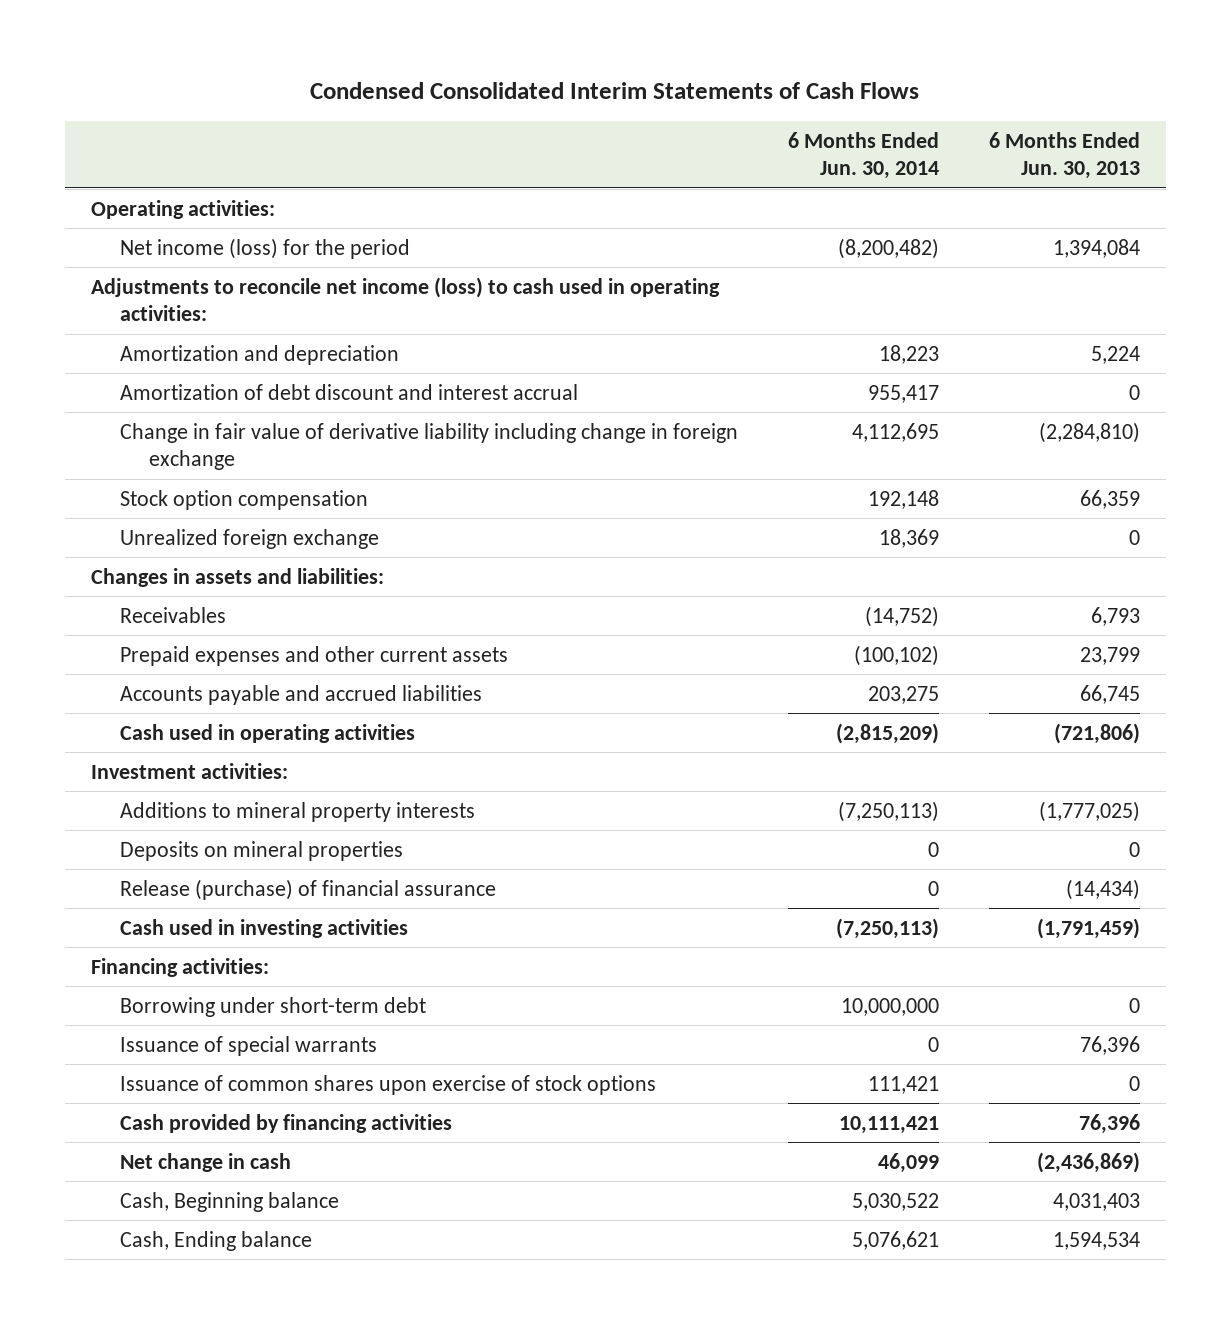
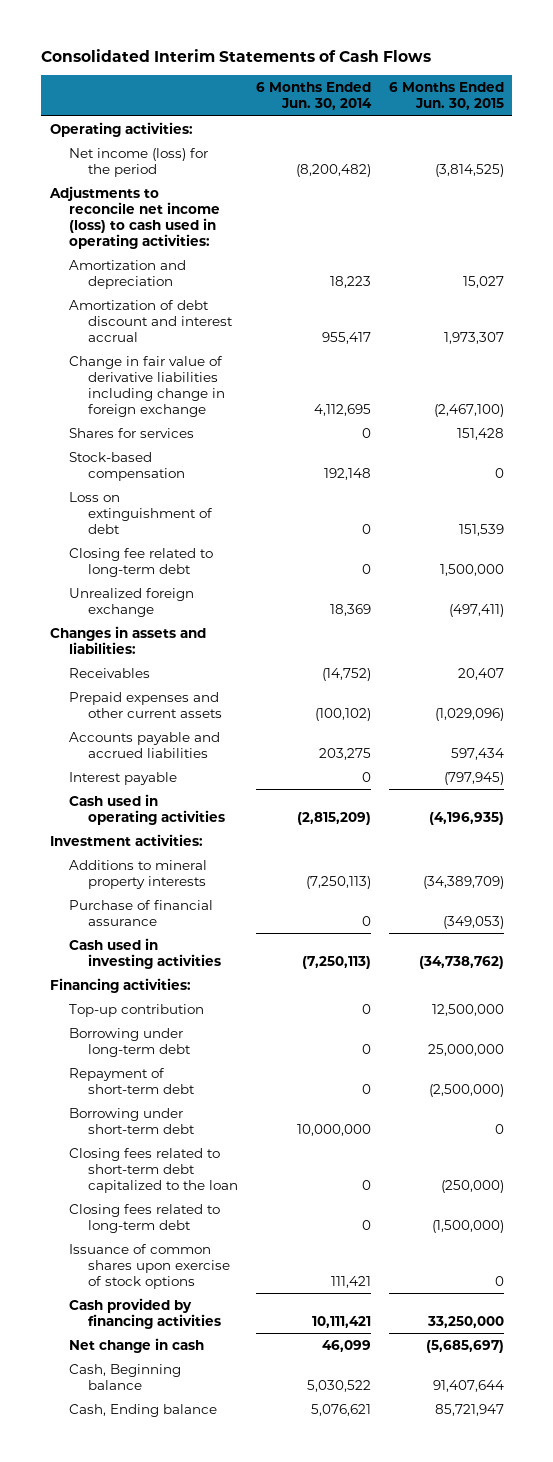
- Condensed Consolidated Interim Statements of Cash Flows
+ Consolidated Interim Statements of Cash Flows
- | 6 Months Ended Jun. 30, 2014 | 6 Months Ended Jun. 30, 2013
+ | 6 Months Ended Jun. 30, 2014 | 6 Months Ended Jun. 30, 2015
- Change in fair value of derivative liability including change in foreign exchange | 4,112,695 | (2,284,810)
- Stock option compensation | 192,148 | 66,359
+ Change in fair value of derivative liabilities including change in foreign exchange | 4,112,695 | (2,467,100)
+ Shares for services | 0 | 151,428
+ Stock-based compensation | 192,148 | 0
+ Loss on extinguishment of debt | 0 | 151,539
+ Closing fee related to long-term debt | 0 | 1,500,000
+ Interest payable | 0 | (797,945)
- Deposits on mineral properties | 0 | 0
- Release (purchase) of financial assurance | 0 | (14,434)
+ Purchase of financial assurance | 0 | (349,053)
+ Top-up contribution | 0 | 12,500,000
+ Borrowing under long-term debt | 0 | 25,000,000
+ Repayment of short-term debt | 0 | (2,500,000)
- Issuance of special warrants | 0 | 76,396
+ Closing fees related to short-term debt capitalized to the loan | 0 | (250,000)
+ Closing fees related to long-term debt | 0 | (1,500,000)

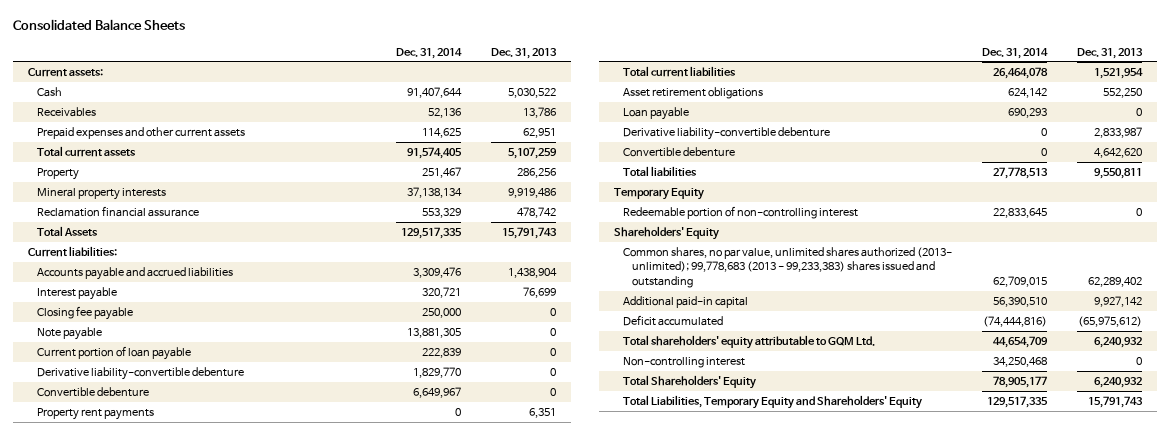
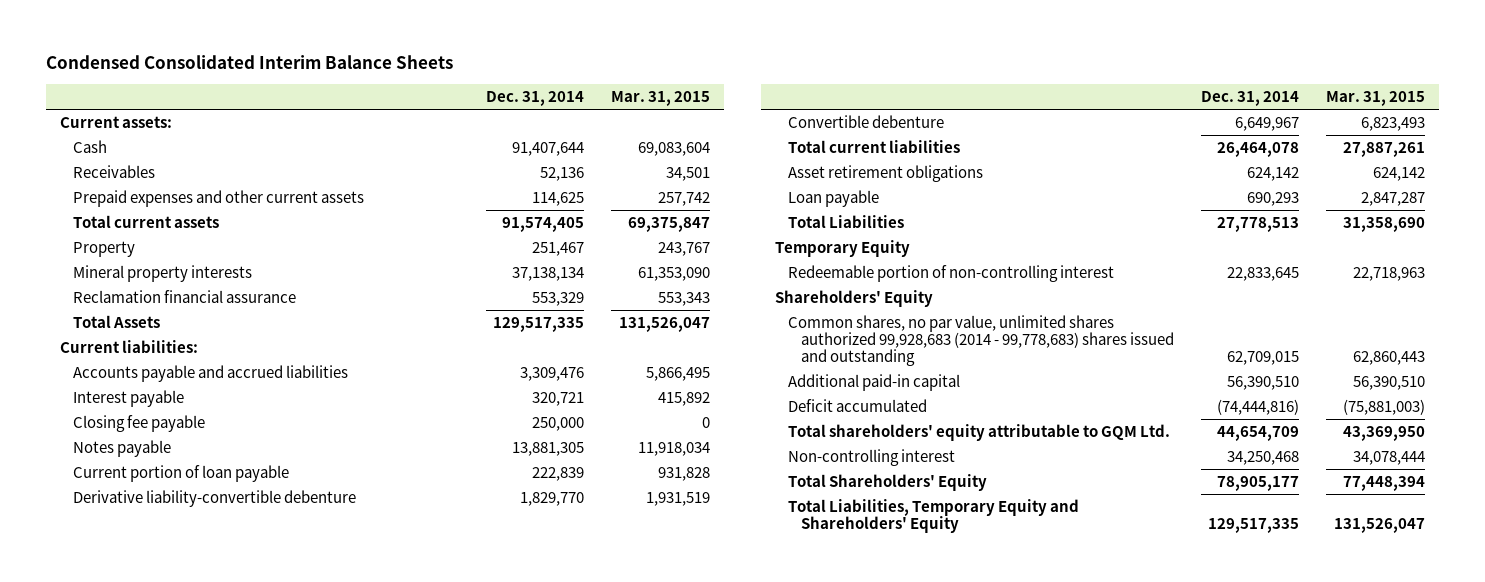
- Consolidated Balance Sheets
+ Condensed Consolidated Interim Balance Sheets
- | Dec. 31, 2014 | Dec. 31, 2013
+ | Dec. 31, 2014 | Mar. 31, 2015
- Note payable | 13,881,305 | 0
+ Notes payable | 13,881,305 | 11,918,034
- Property rent payments | 0 | 6,351
- Derivative liability-convertible debenture | 0 | 2,833,987
- Convertible debenture | 0 | 4,642,620
- Total liabilities | 27,778,513 | 9,550,811
+ Total Liabilities | 27,778,513 | 31,358,690
- Common shares, no par value, unlimited shares authorized (2013- unlimited); 99,778,683 (2013 - 99,233,383) shares issued and outstanding | 62,709,015 | 62,289,402
+ Common shares, no par value, unlimited shares authorized 99,928,683 (2014 - 99,778,683) shares issued and outstanding | 62,709,015 | 62,860,443

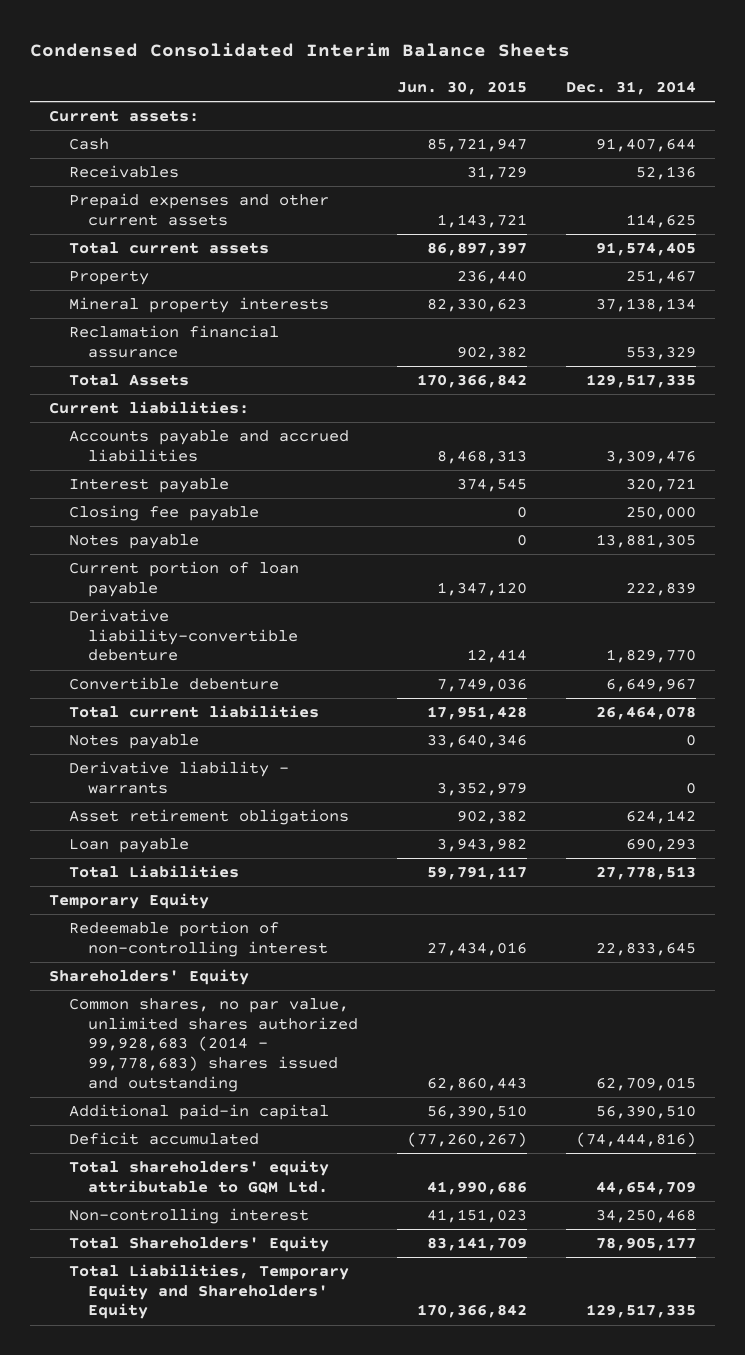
- | Dec. 31, 2014 | Mar. 31, 2015
+ | Jun. 30, 2015 | Dec. 31, 2014
+ Notes payable | 33,640,346 | 0
+ Derivative liability - warrants | 3,352,979 | 0

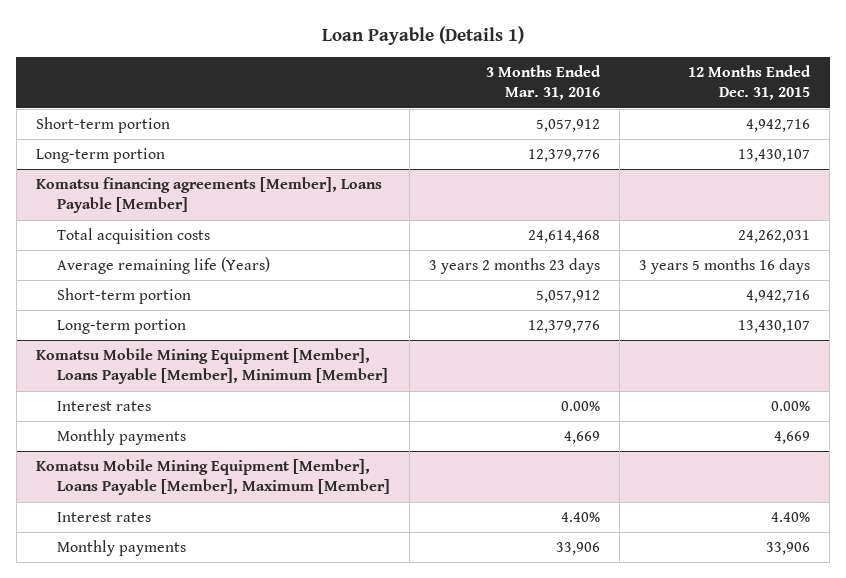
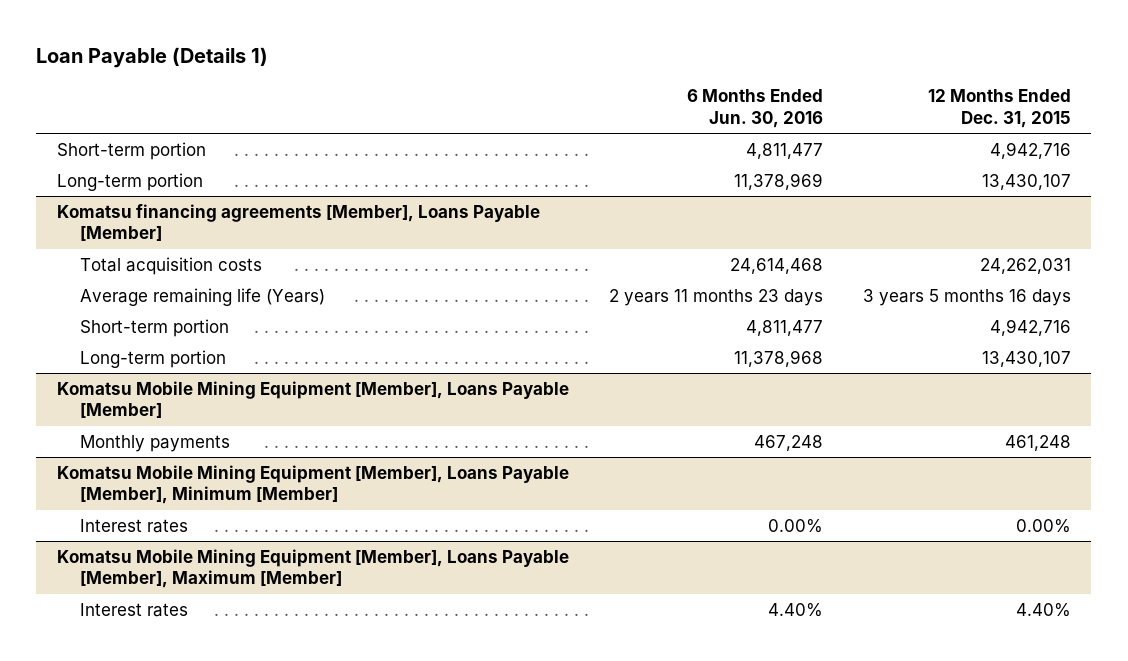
- | 3 Months Ended Mar. 31, 2016 | 12 Months Ended Dec. 31, 2015
+ | 6 Months Ended Jun. 30, 2016 | 12 Months Ended Dec. 31, 2015
+ Komatsu Mobile Mining Equipment [Member], Loans Payable [Member]
+ Monthly payments | 467,248 | 461,248
@ Komatsu Mobile Mining Equipment [Member], Loans Payable [Member], Minimum [Member]
- Monthly payments | 4,669 | 4,669
@ Komatsu Mobile Mining Equipment [Member], Loans Payable [Member], Maximum [Member]
- Monthly payments | 33,906 | 33,906

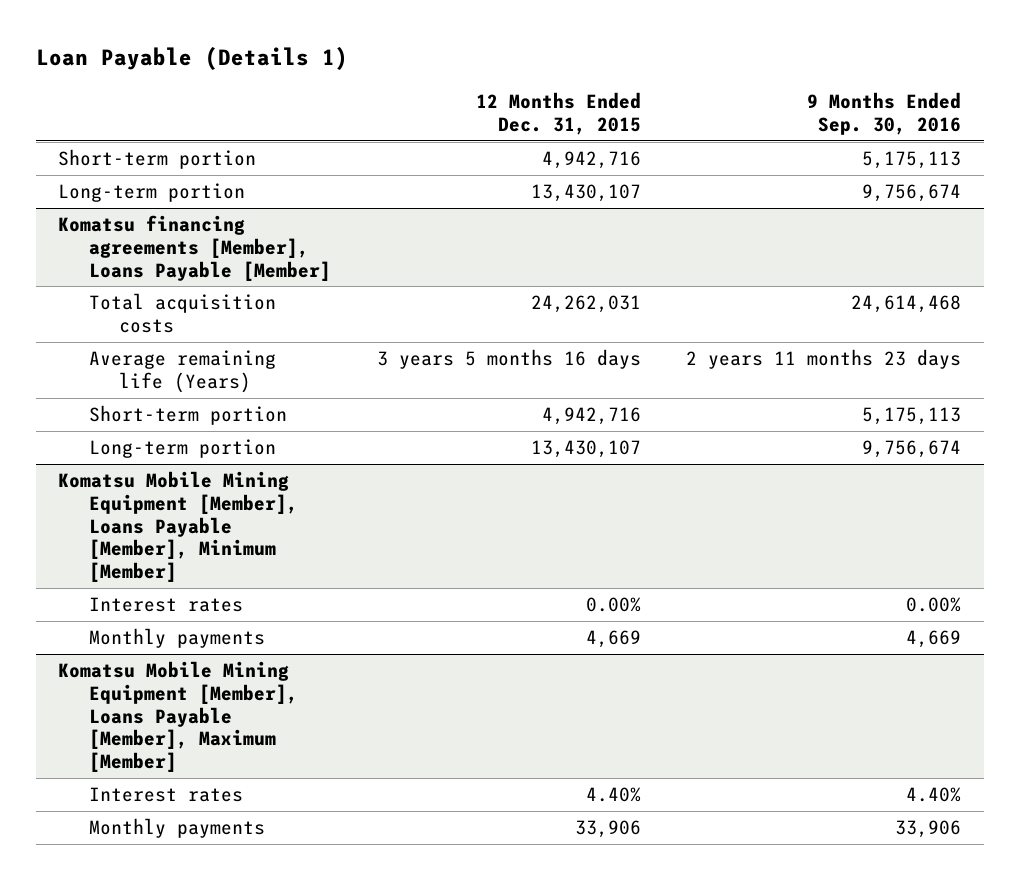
- | 6 Months Ended Jun. 30, 2016 | 12 Months Ended Dec. 31, 2015
+ | 12 Months Ended Dec. 31, 2015 | 9 Months Ended Sep. 30, 2016
- Komatsu Mobile Mining Equipment [Member], Loans Payable [Member]
- Monthly payments | 467,248 | 461,248
@ Komatsu Mobile Mining Equipment [Member], Loans Payable [Member], Minimum [Member]
+ Monthly payments | 4,669 | 4,669
@ Komatsu Mobile Mining Equipment [Member], Loans Payable [Member], Maximum [Member]
+ Monthly payments | 33,906 | 33,906

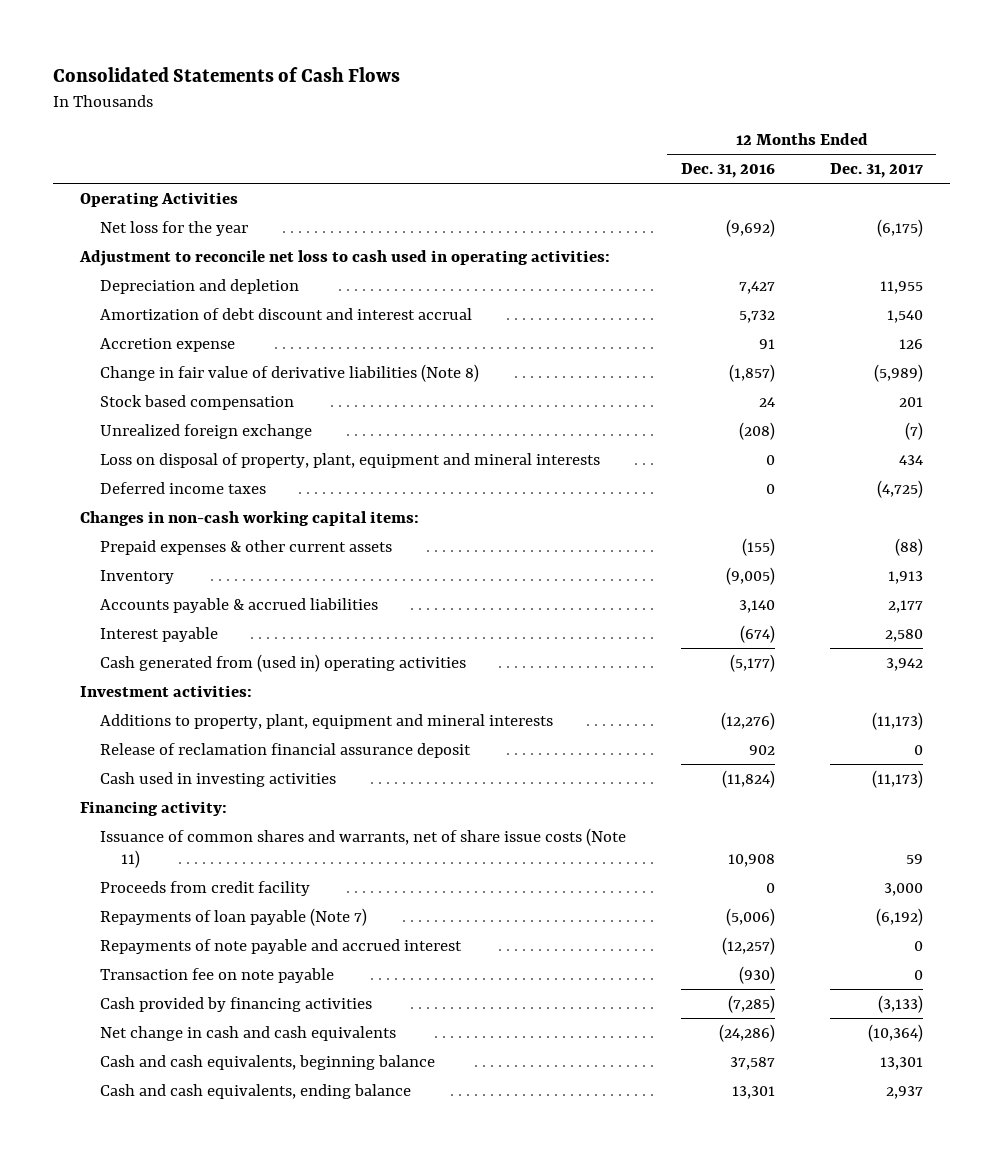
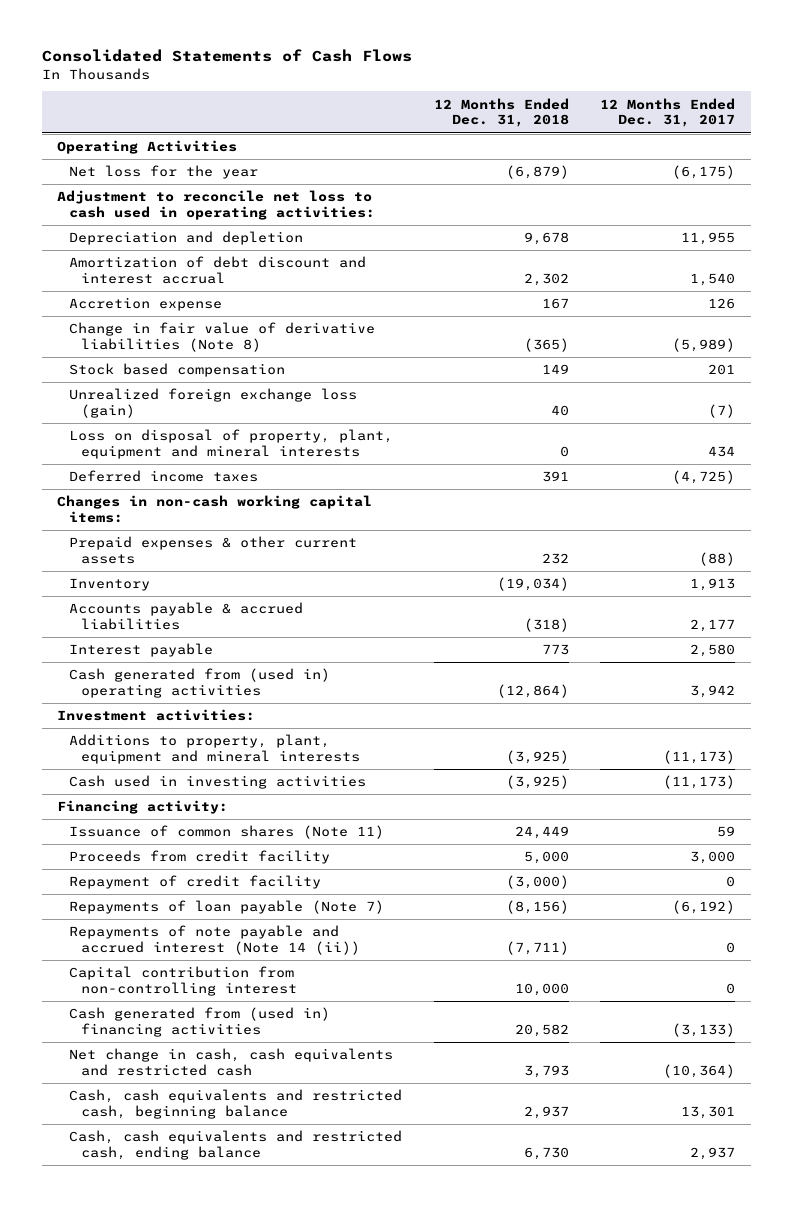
- | 12 Months Ended Dec. 31, 2016 | 12 Months Ended Dec. 31, 2017
+ | 12 Months Ended Dec. 31, 2018 | 12 Months Ended Dec. 31, 2017
- Unrealized foreign exchange | (208) | (7)
+ Unrealized foreign exchange loss (gain) | 40 | (7)
- Release of reclamation financial assurance deposit | 902 | 0
- Issuance of common shares and warrants, net of share issue costs (Note 11) | 10,908 | 59
+ Issuance of common shares (Note 11) | 24,449 | 59
+ Repayment of credit facility | (3,000) | 0
- Repayments of note payable and accrued interest | (12,257) | 0
- Transaction fee on note payable | (930) | 0
- Cash provided by financing activities | (7,285) | (3,133)
- Net change in cash and cash equivalents | (24,286) | (10,364)
- Cash and cash equivalents, beginning balance | 37,587 | 13,301
- Cash and cash equivalents, ending balance | 13,301 | 2,937
+ Repayments of note payable and accrued interest (Note 14 (ii)) | (7,711) | 0
+ Capital contribution from non-controlling interest | 10,000 | 0
+ Cash generated from (used in) financing activities | 20,582 | (3,133)
+ Net change in cash, cash equivalents and restricted cash | 3,793 | (10,364)
+ Cash, cash equivalents and restricted cash, beginning balance | 2,937 | 13,301
+ Cash, cash equivalents and restricted cash, ending balance | 6,730 | 2,937

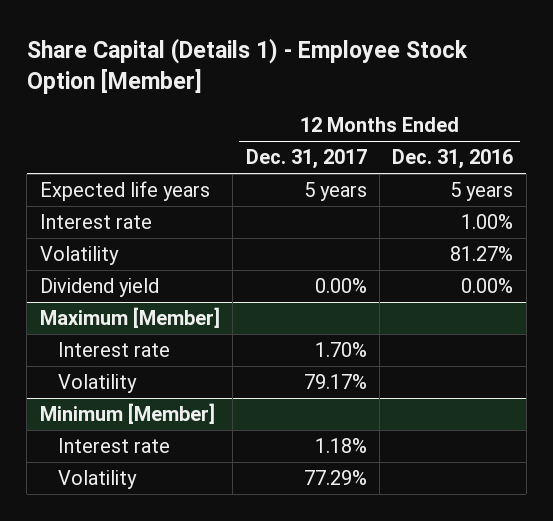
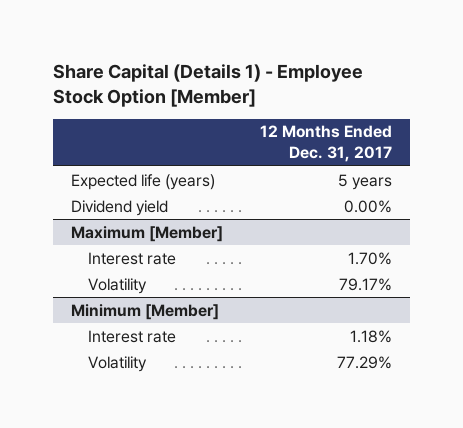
- | 12 Months Ended Dec. 31, 2017 | 12 Months Ended Dec. 31, 2016
+ | 12 Months Ended Dec. 31, 2017
- Expected life years | 5 years | 5 years
- Interest rate | | 1.00%
- Volatility | | 81.27%
+ Expected life (years) | 5 years

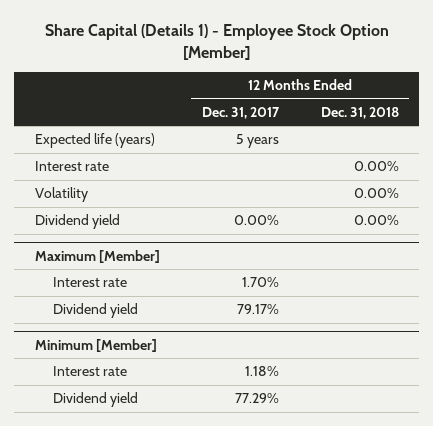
- | 12 Months Ended Dec. 31, 2017
+ | 12 Months Ended Dec. 31, 2017 | 12 Months Ended Dec. 31, 2018
+ Interest rate | | 0.00%
+ Volatility | | 0.00%
@ Maximum [Member]
- Volatility | 79.17%
+ Dividend yield | 79.17% |
@ Minimum [Member]
- Volatility | 77.29%
+ Dividend yield | 77.29% |

